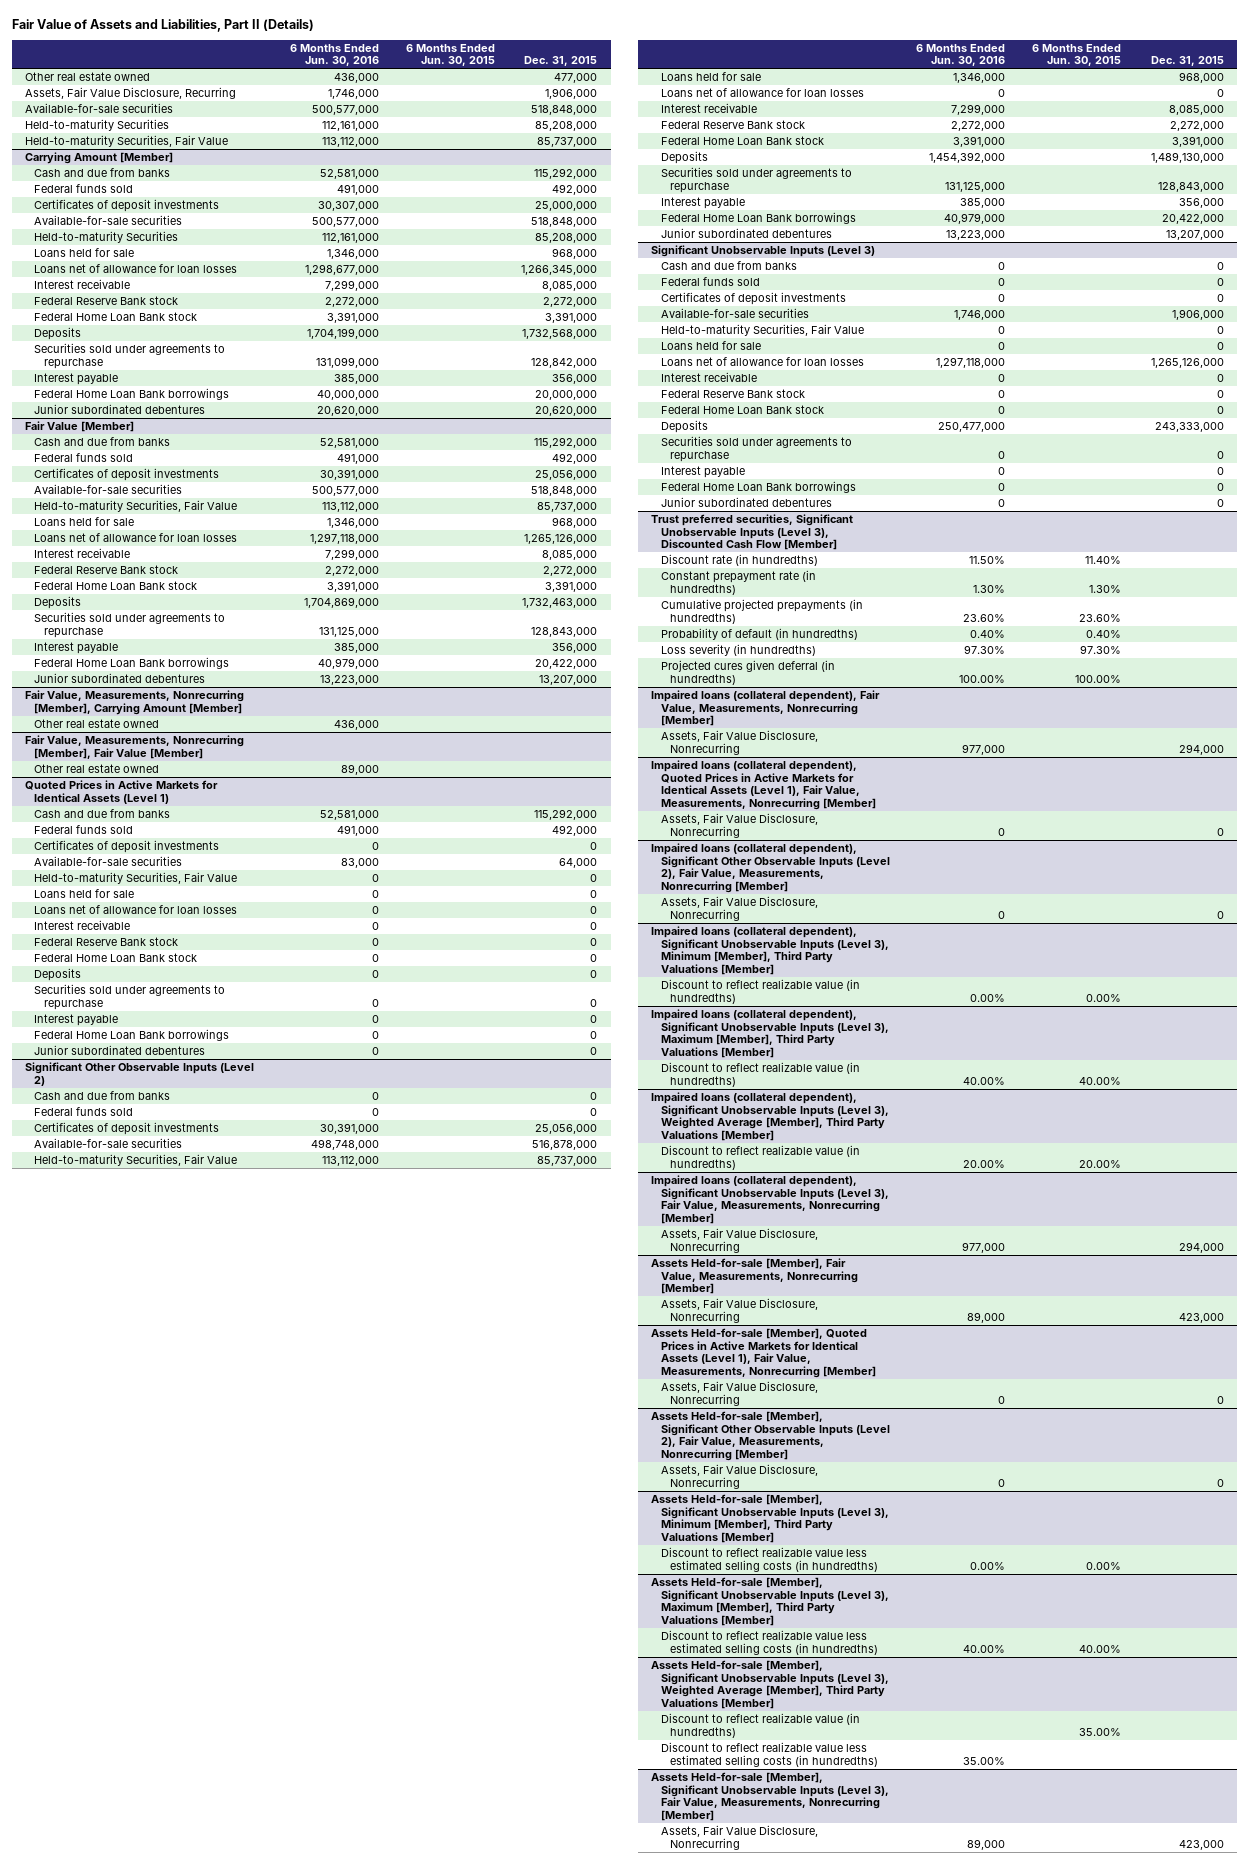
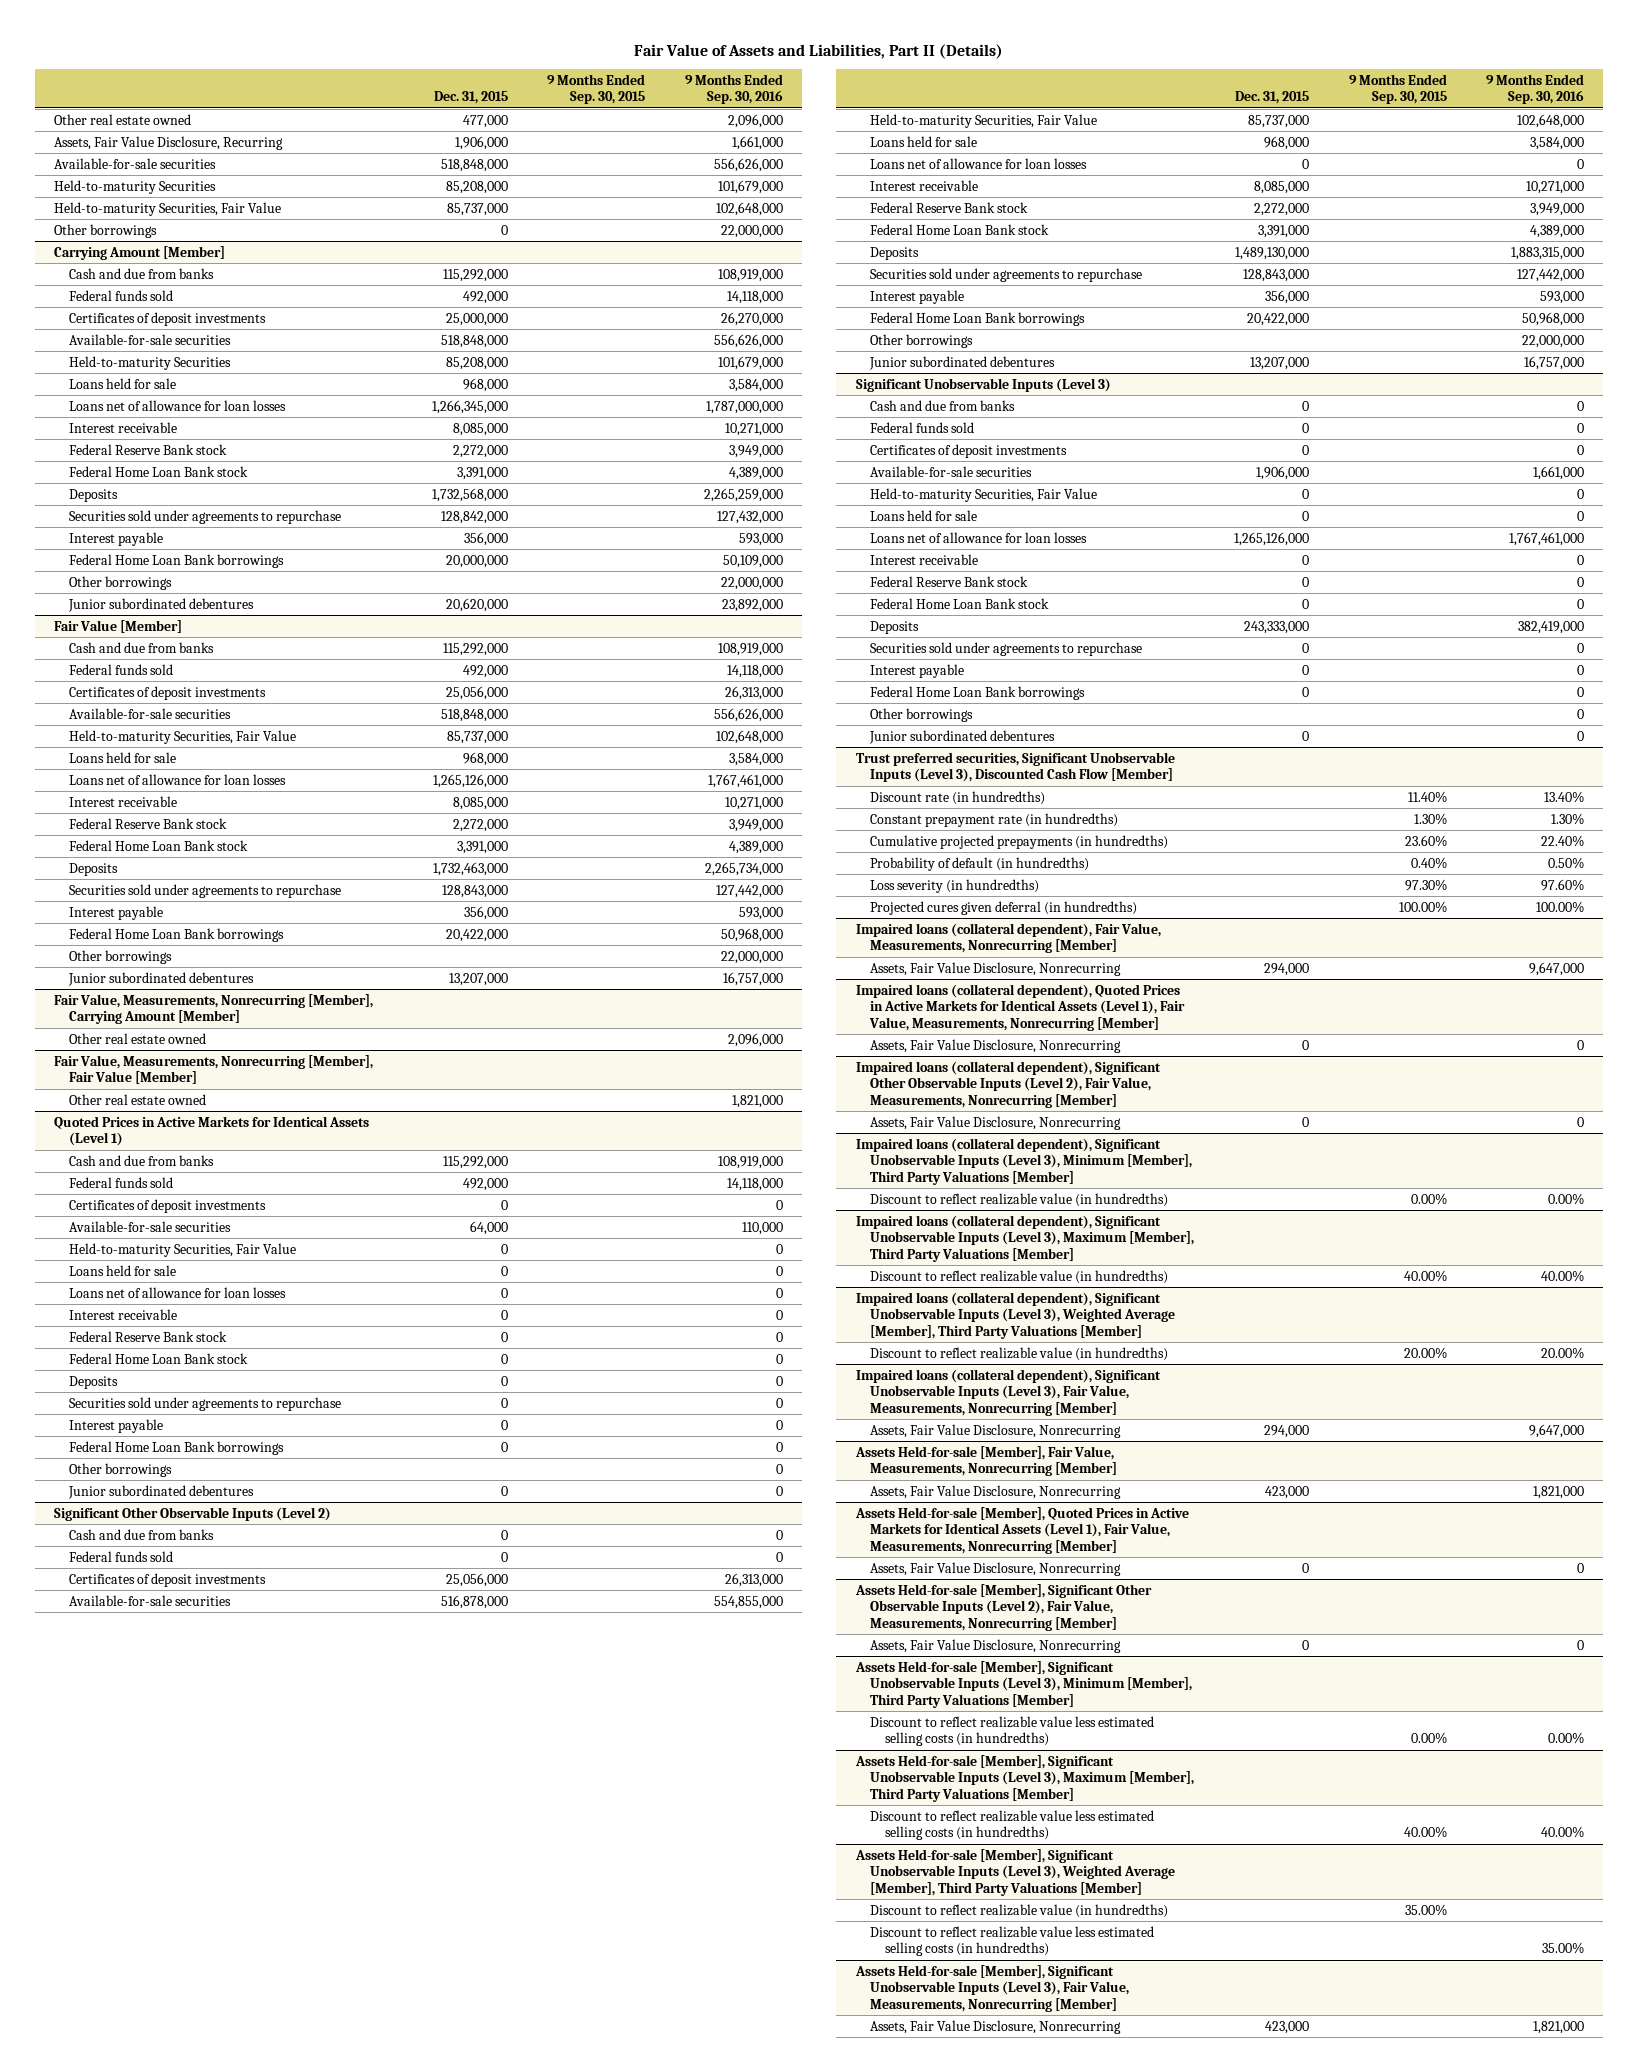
- | 6 Months Ended Jun. 30, 2016 | 6 Months Ended Jun. 30, 2015 | Dec. 31, 2015
+ | Dec. 31, 2015 | 9 Months Ended Sep. 30, 2015 | 9 Months Ended Sep. 30, 2016
+ Other borrowings | 0 | | 22,000,000
@ Carrying Amount [Member]
+ Other borrowings | | | 22,000,000
@ Fair Value [Member]
+ Other borrowings | | | 22,000,000
@ Quoted Prices in Active Markets for Identical Assets (Level 1)
+ Other borrowings | | | 0
@ Significant Other Observable Inputs (Level 2)
+ Other borrowings | | | 22,000,000
@ Significant Unobservable Inputs (Level 3)
+ Other borrowings | | | 0

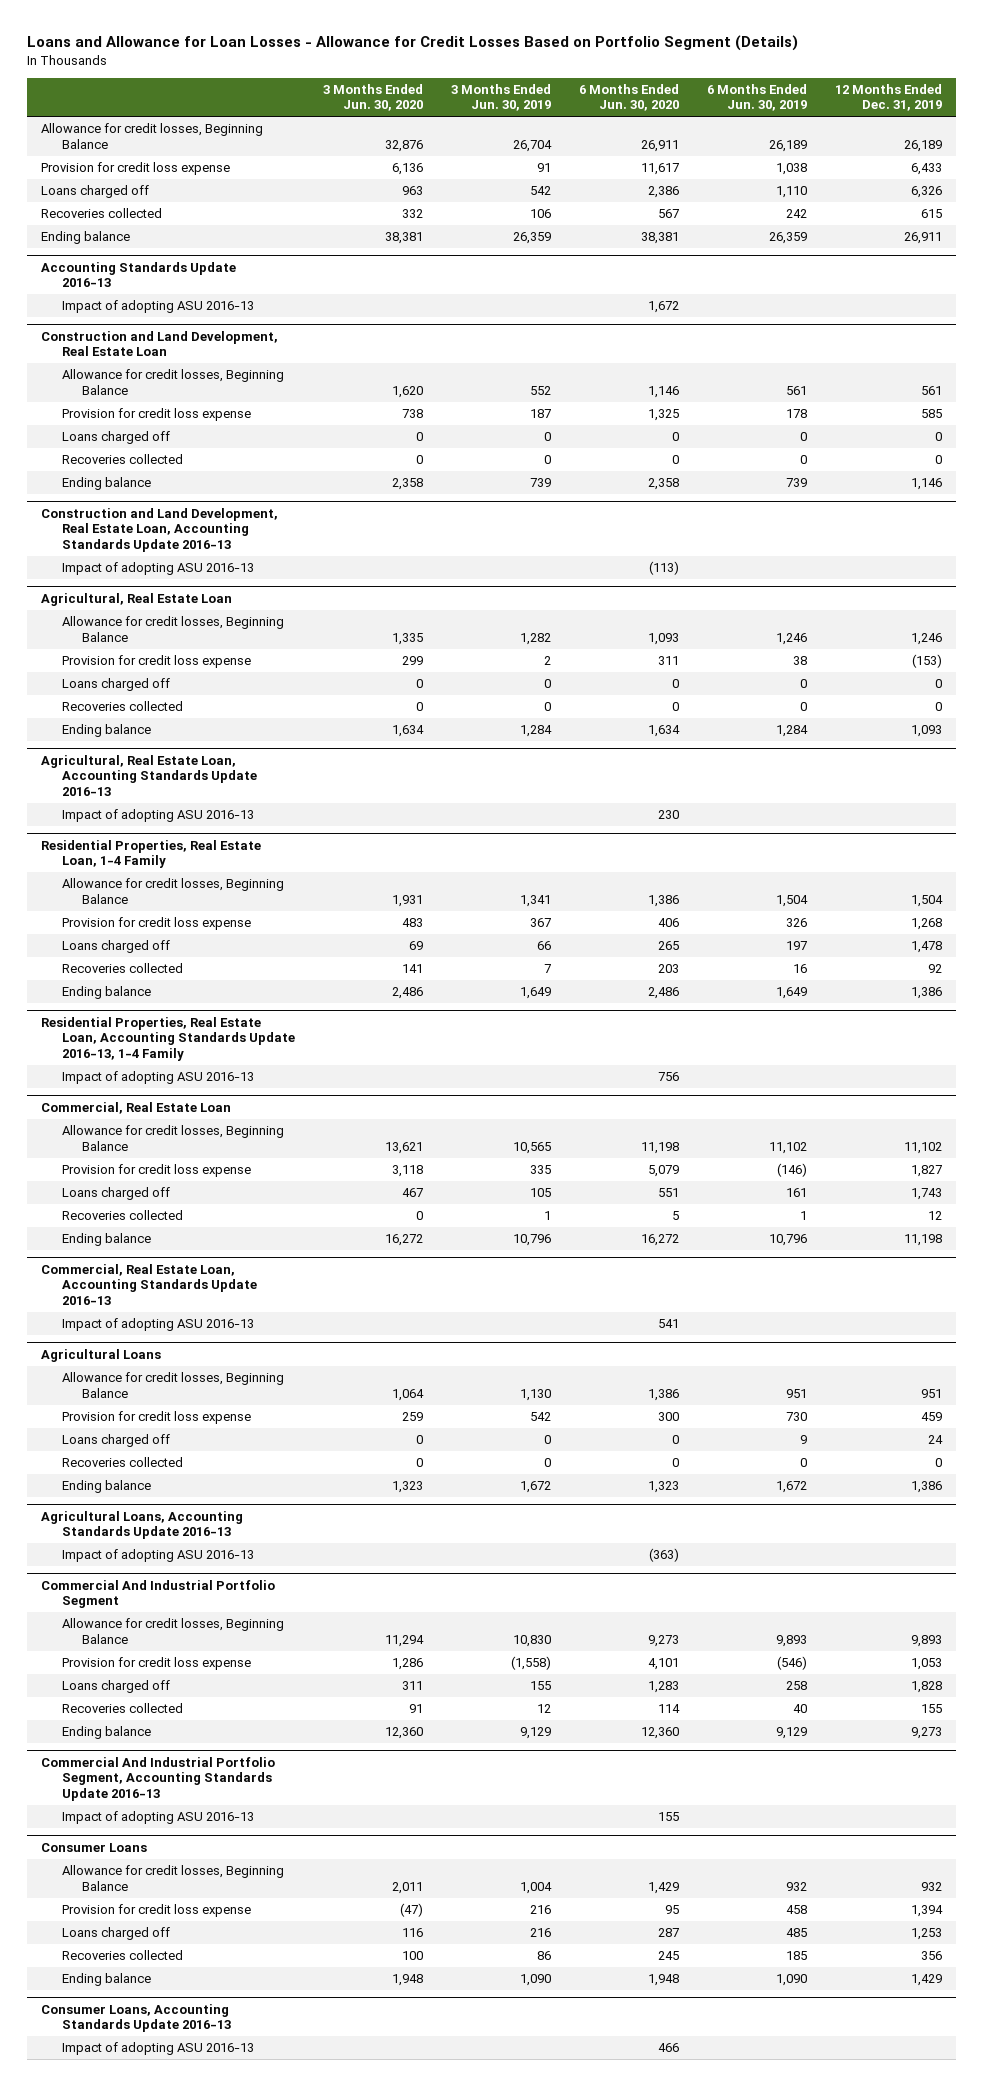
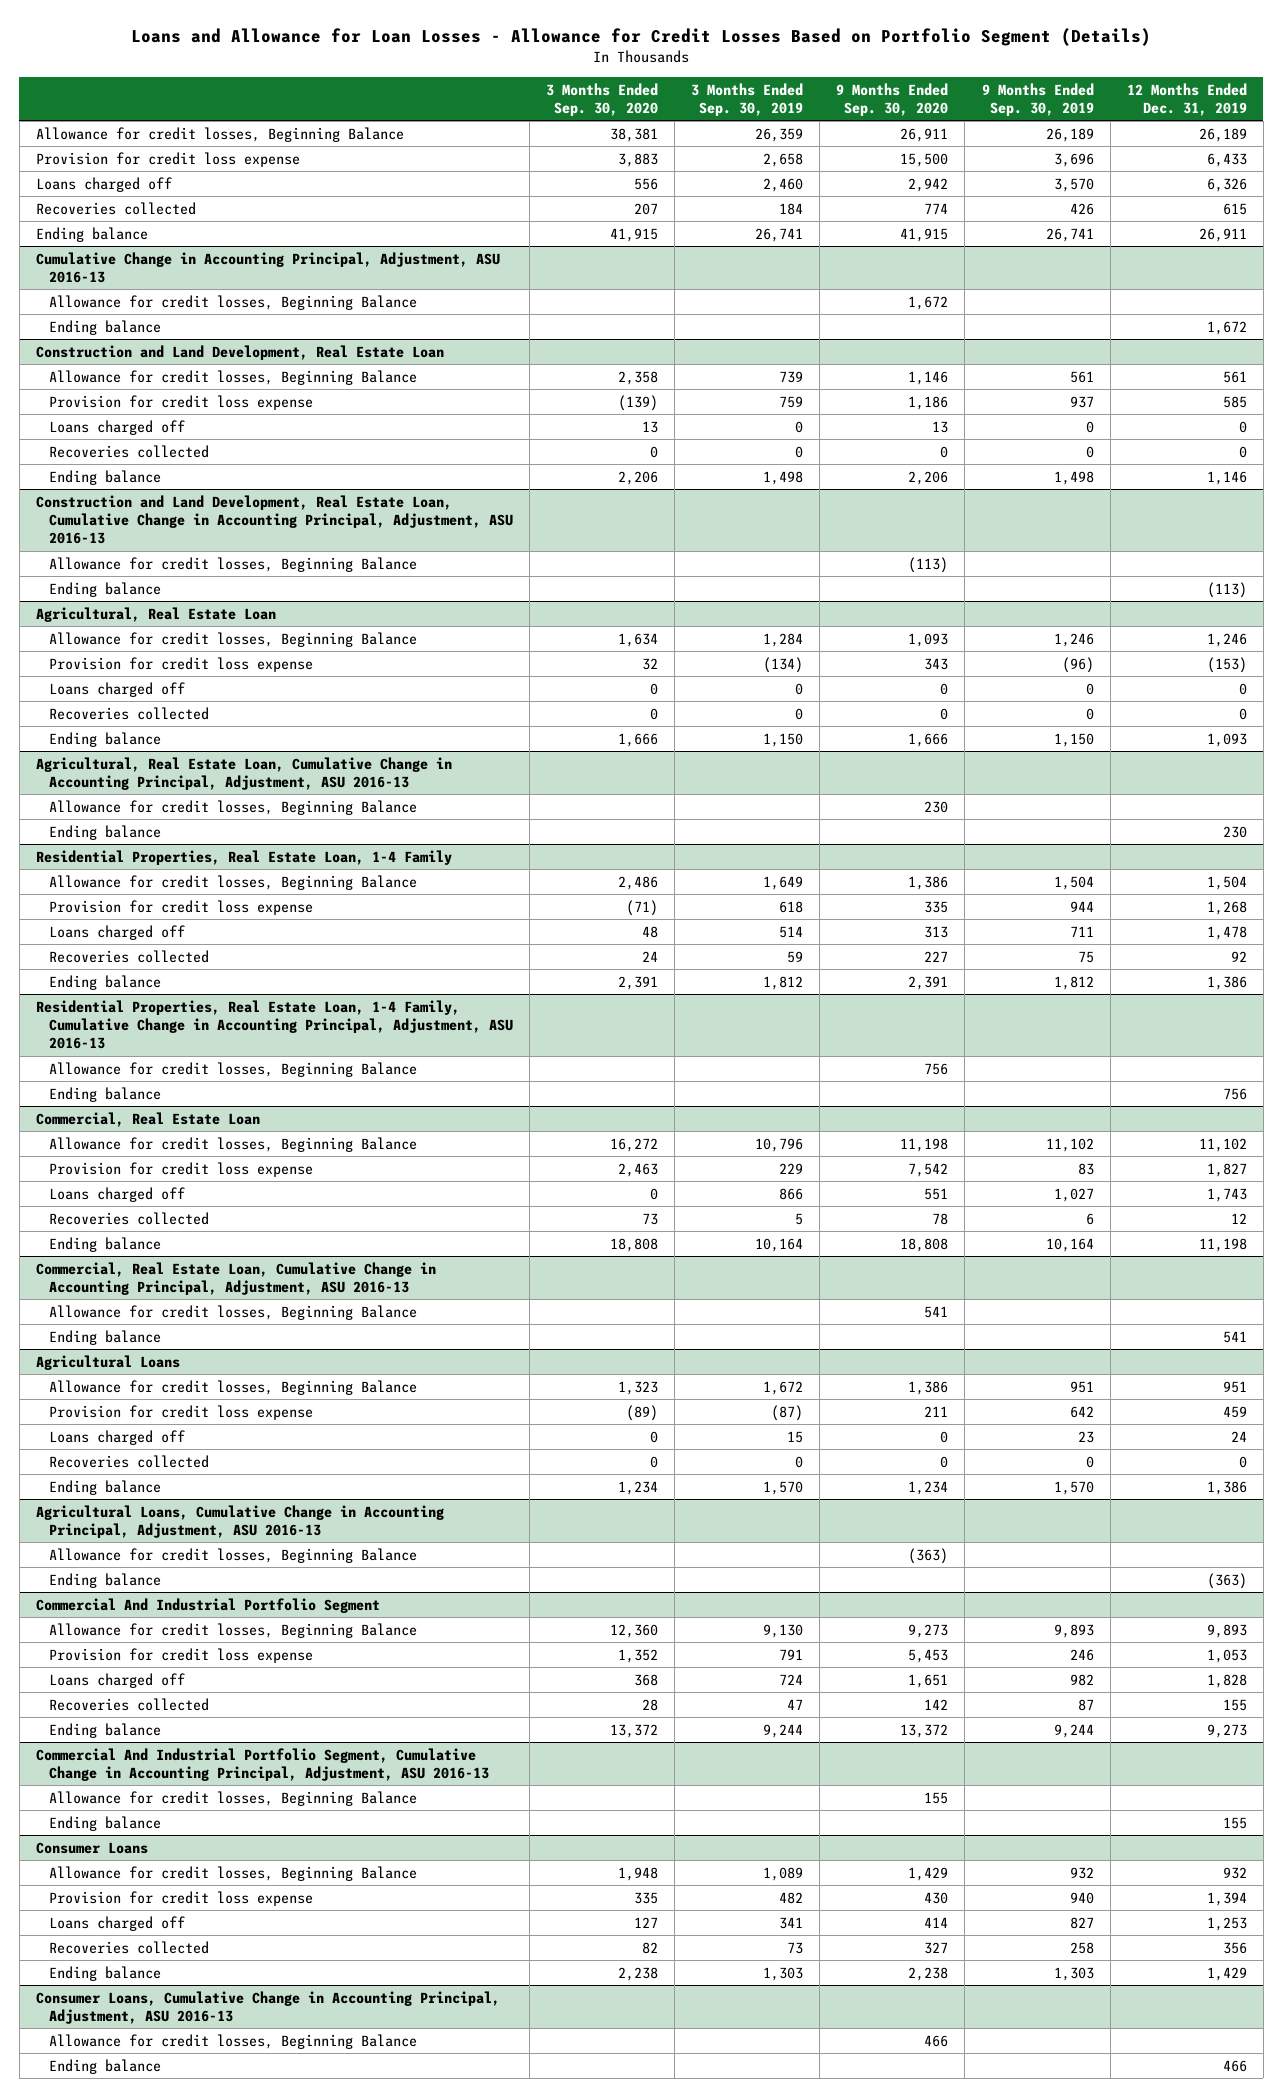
- | 3 Months Ended Jun. 30, 2020 | 3 Months Ended Jun. 30, 2019 | 6 Months Ended Jun. 30, 2020 | 6 Months Ended Jun. 30, 2019 | 12 Months Ended Dec. 31, 2019
+ | 3 Months Ended Sep. 30, 2020 | 3 Months Ended Sep. 30, 2019 | 9 Months Ended Sep. 30, 2020 | 9 Months Ended Sep. 30, 2019 | 12 Months Ended Dec. 31, 2019
- Accounting Standards Update 2016-13
- Impact of adopting ASU 2016-13 | | | 1,672 | |
+ Cumulative Change in Accounting Principal, Adjustment, ASU 2016-13
+ Allowance for credit losses, Beginning Balance | | | 1,672 | |
+ Ending balance | | | | | 1,672
- Construction and Land Development, Real Estate Loan, Accounting Standards Update 2016-13
- Impact of adopting ASU 2016-13 | | | (113) | |
+ Construction and Land Development, Real Estate Loan, Cumulative Change in Accounting Principal, Adjustment, ASU 2016-13
+ Allowance for credit losses, Beginning Balance | | | (113) | |
+ Ending balance | | | | | (113)
- Agricultural, Real Estate Loan, Accounting Standards Update 2016-13
- Impact of adopting ASU 2016-13 | | | 230 | |
+ Agricultural, Real Estate Loan, Cumulative Change in Accounting Principal, Adjustment, ASU 2016-13
+ Allowance for credit losses, Beginning Balance | | | 230 | |
+ Ending balance | | | | | 230
- Residential Properties, Real Estate Loan, Accounting Standards Update 2016-13, 1-4 Family
- Impact of adopting ASU 2016-13 | | | 756 | |
+ Residential Properties, Real Estate Loan, 1-4 Family, Cumulative Change in Accounting Principal, Adjustment, ASU 2016-13
+ Allowance for credit losses, Beginning Balance | | | 756 | |
+ Ending balance | | | | | 756
- Commercial, Real Estate Loan, Accounting Standards Update 2016-13
- Impact of adopting ASU 2016-13 | | | 541 | |
+ Commercial, Real Estate Loan, Cumulative Change in Accounting Principal, Adjustment, ASU 2016-13
+ Allowance for credit losses, Beginning Balance | | | 541 | |
+ Ending balance | | | | | 541
- Agricultural Loans, Accounting Standards Update 2016-13
- Impact of adopting ASU 2016-13 | | | (363) | |
+ Agricultural Loans, Cumulative Change in Accounting Principal, Adjustment, ASU 2016-13
+ Allowance for credit losses, Beginning Balance | | | (363) | |
+ Ending balance | | | | | (363)
- Commercial And Industrial Portfolio Segment, Accounting Standards Update 2016-13
- Impact of adopting ASU 2016-13 | | | 155 | |
+ Commercial And Industrial Portfolio Segment, Cumulative Change in Accounting Principal, Adjustment, ASU 2016-13
+ Allowance for credit losses, Beginning Balance | | | 155 | |
+ Ending balance | | | | | 155
- Consumer Loans, Accounting Standards Update 2016-13
- Impact of adopting ASU 2016-13 | | | 466 | |
+ Consumer Loans, Cumulative Change in Accounting Principal, Adjustment, ASU 2016-13
+ Allowance for credit losses, Beginning Balance | | | 466 | |
+ Ending balance | | | | | 466

